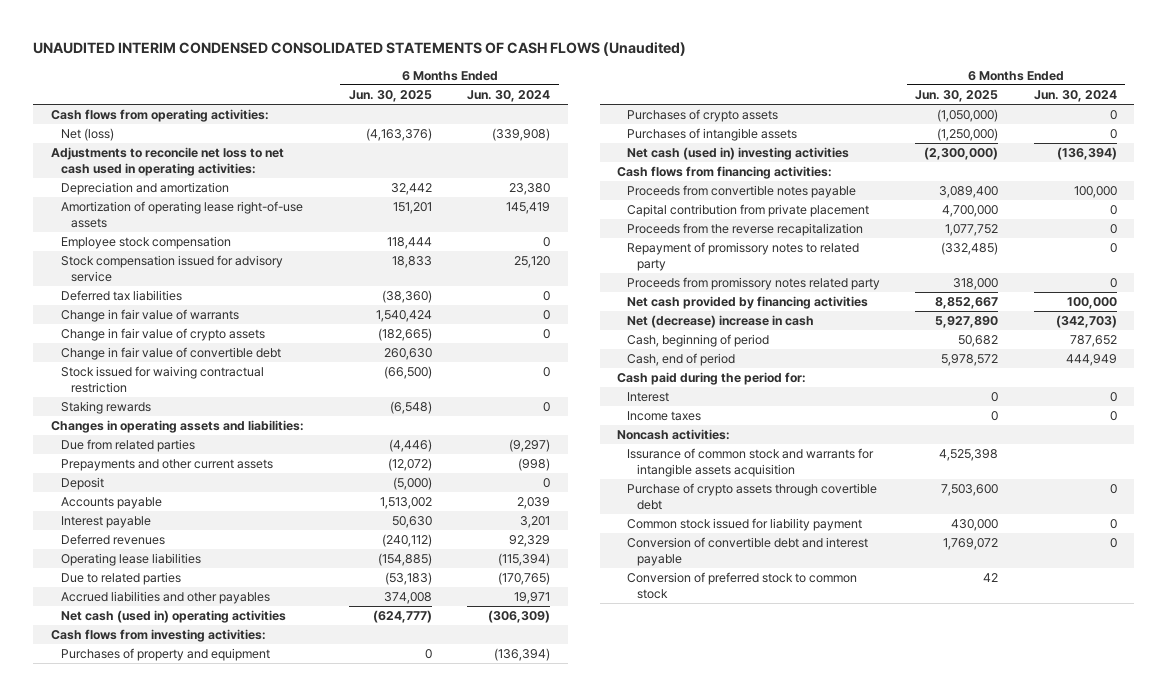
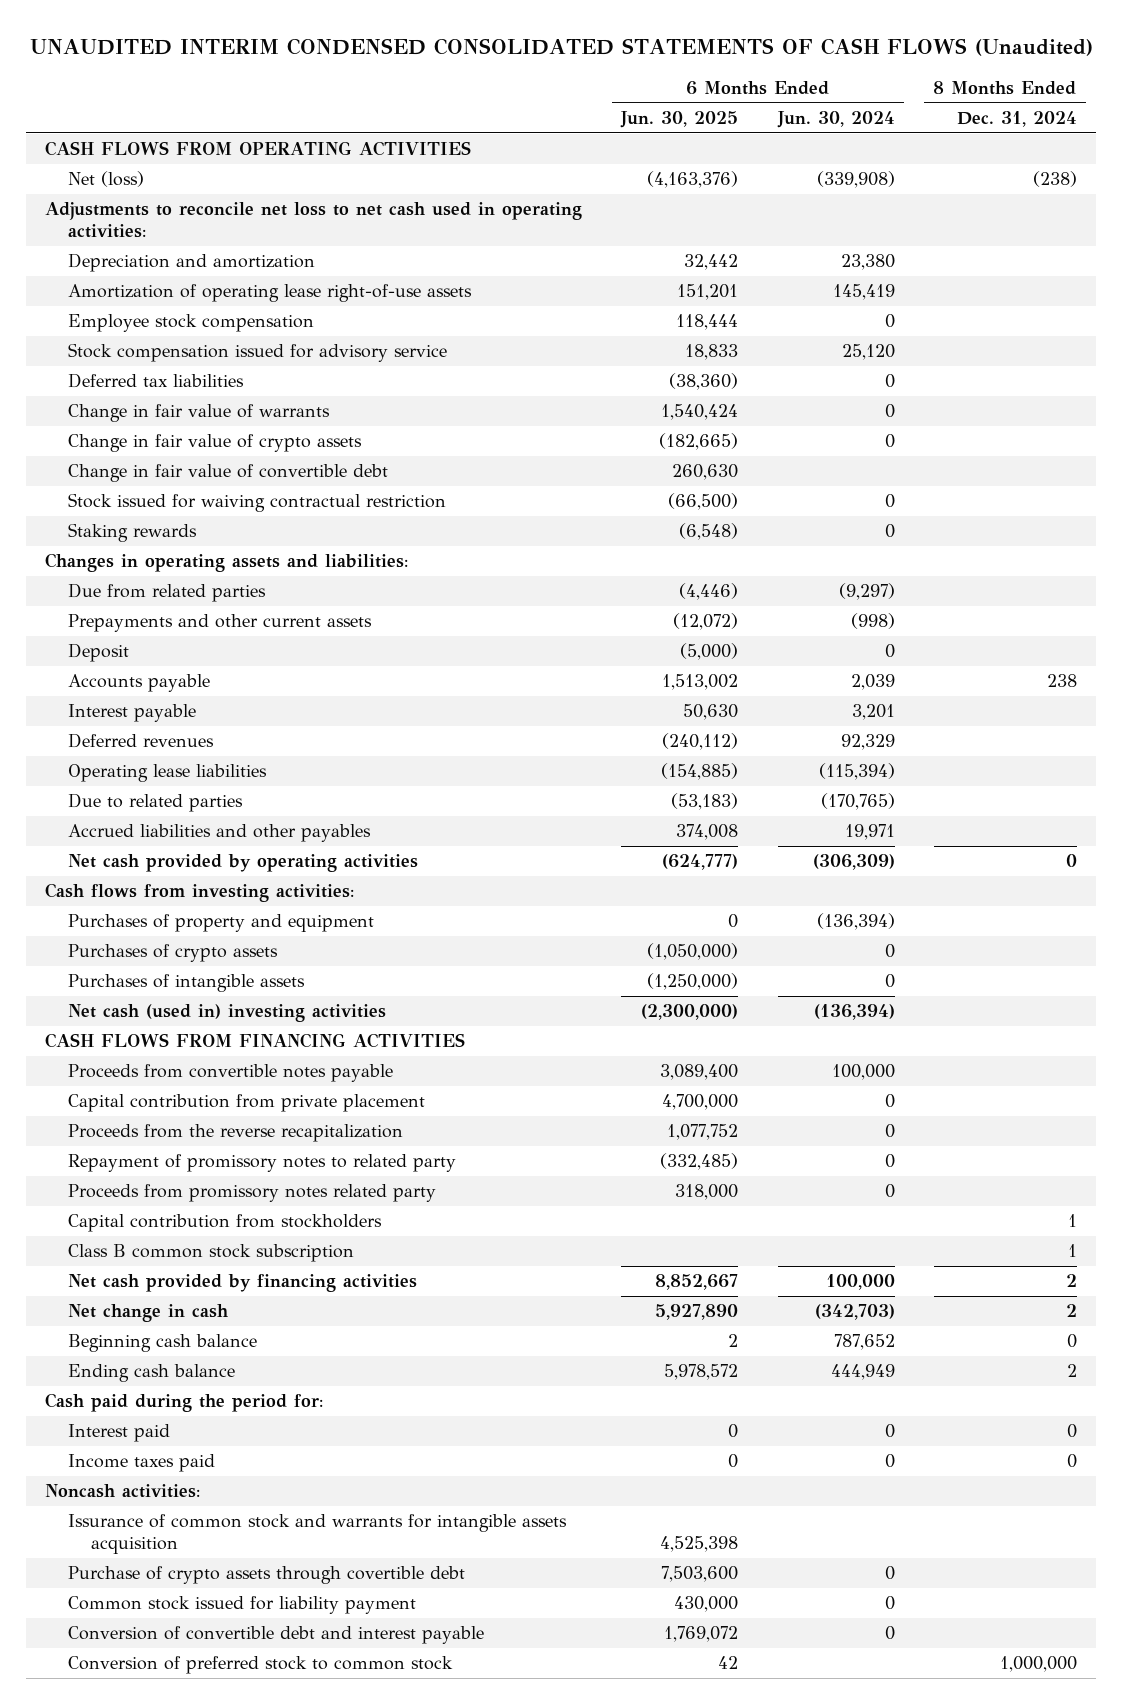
- | 6 Months Ended Jun. 30, 2025 | 6 Months Ended Jun. 30, 2024
+ | 6 Months Ended Jun. 30, 2025 | 6 Months Ended Jun. 30, 2024 | 8 Months Ended Dec. 31, 2024
- Cash flows from operating activities:
+ CASH FLOWS FROM OPERATING ACTIVITIES
- Net cash (used in) operating activities | (624,777) | (306,309)
+ Net cash provided by operating activities | (624,777) | (306,309) | 0
- Cash flows from financing activities:
+ CASH FLOWS FROM FINANCING ACTIVITIES
+ Capital contribution from stockholders | | | 1
+ Class B common stock subscription | | | 1
- Net (decrease) increase in cash | 5,927,890 | (342,703)
- Cash, beginning of period | 50,682 | 787,652
- Cash, end of period | 5,978,572 | 444,949
+ Net change in cash | 5,927,890 | (342,703) | 2
+ Beginning cash balance | 2 | 787,652 | 0
+ Ending cash balance | 5,978,572 | 444,949 | 2
- Interest | 0 | 0
- Income taxes | 0 | 0
+ Interest paid | 0 | 0 | 0
+ Income taxes paid | 0 | 0 | 0

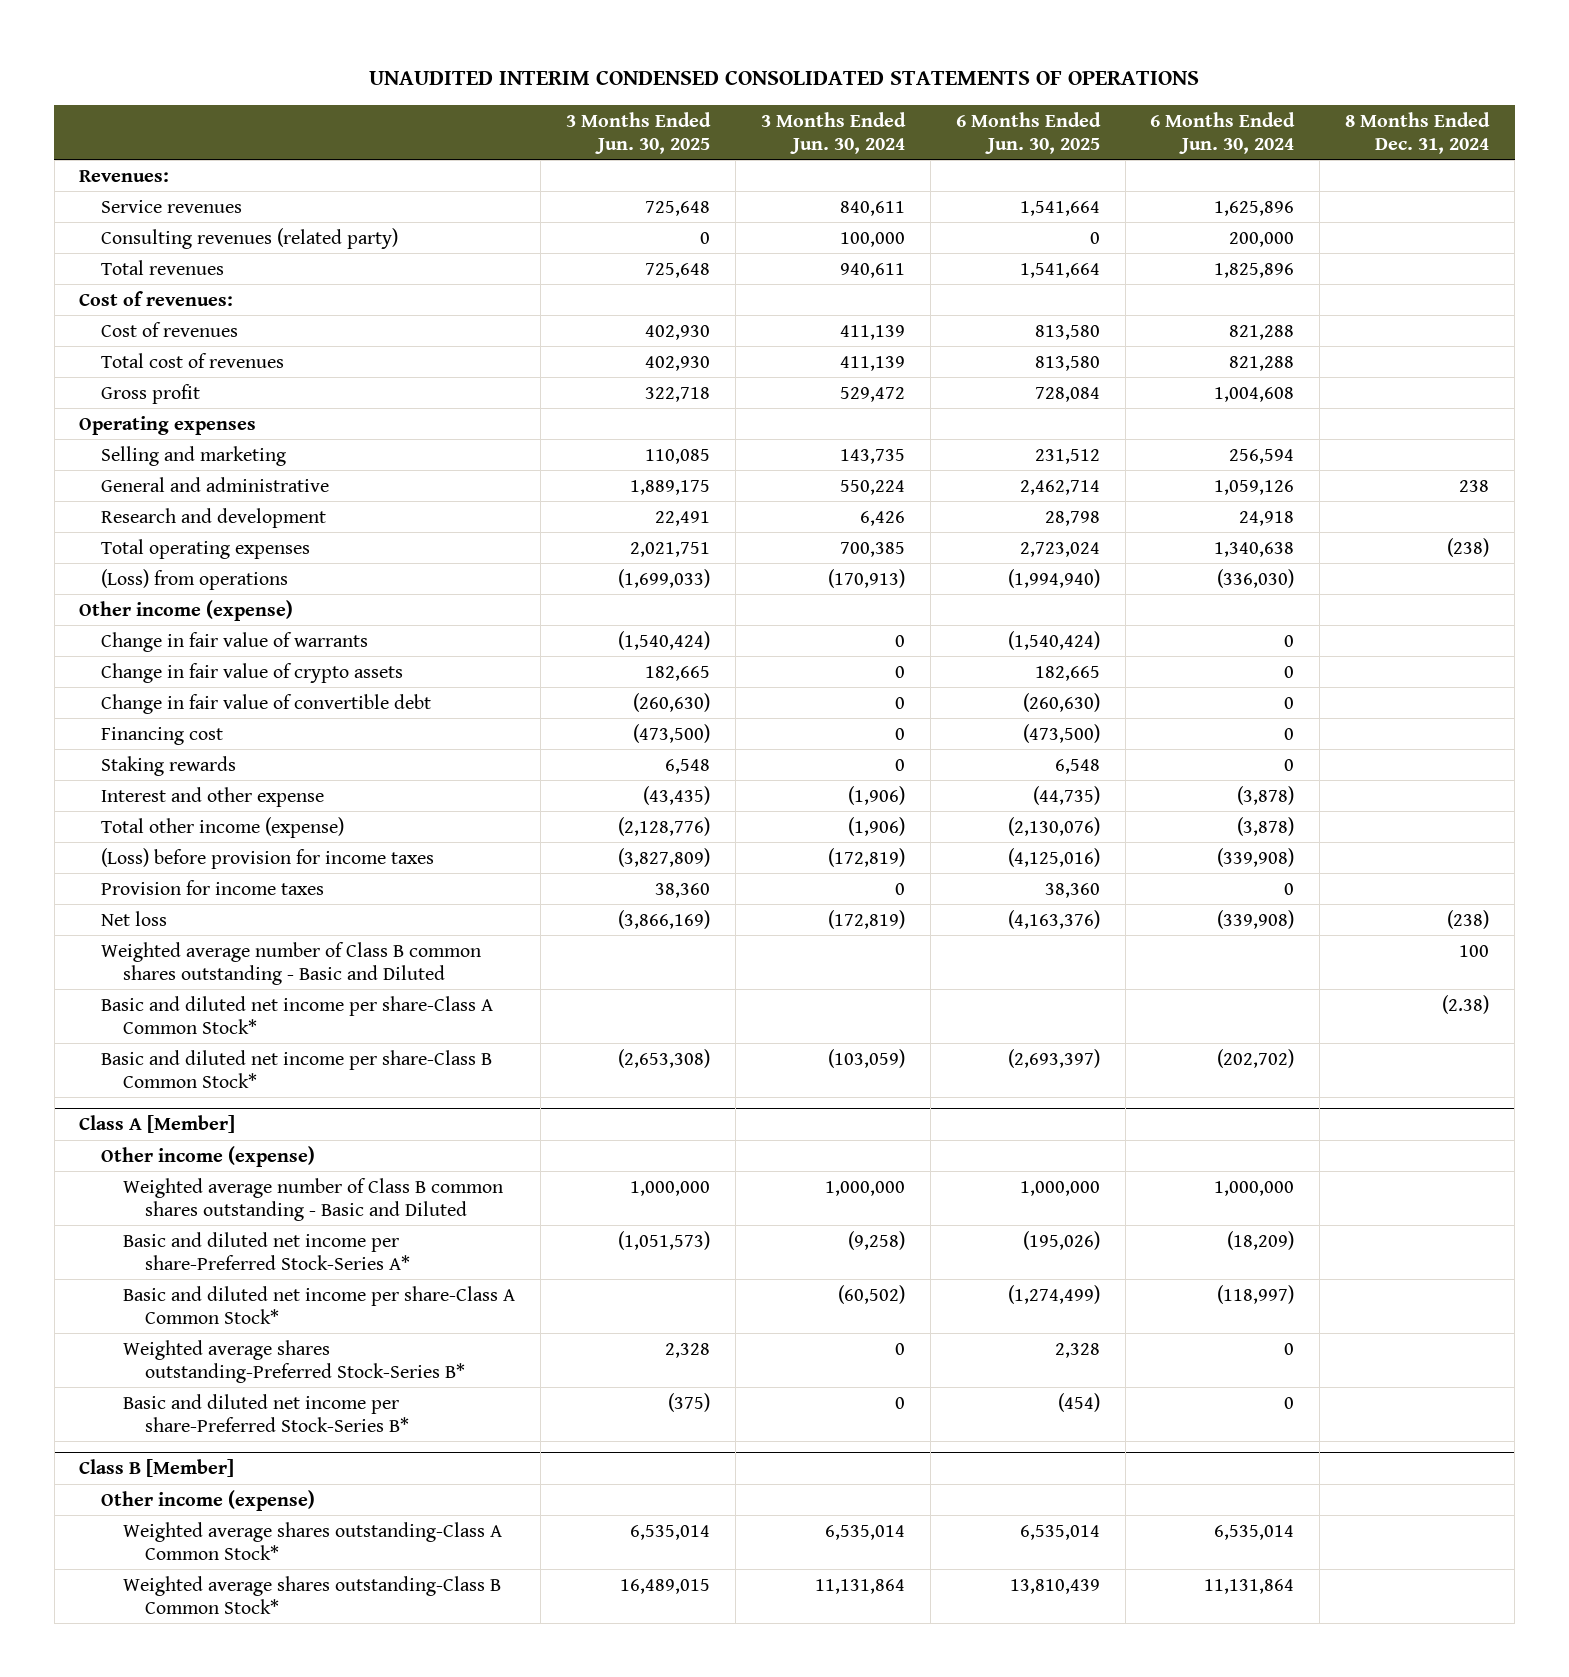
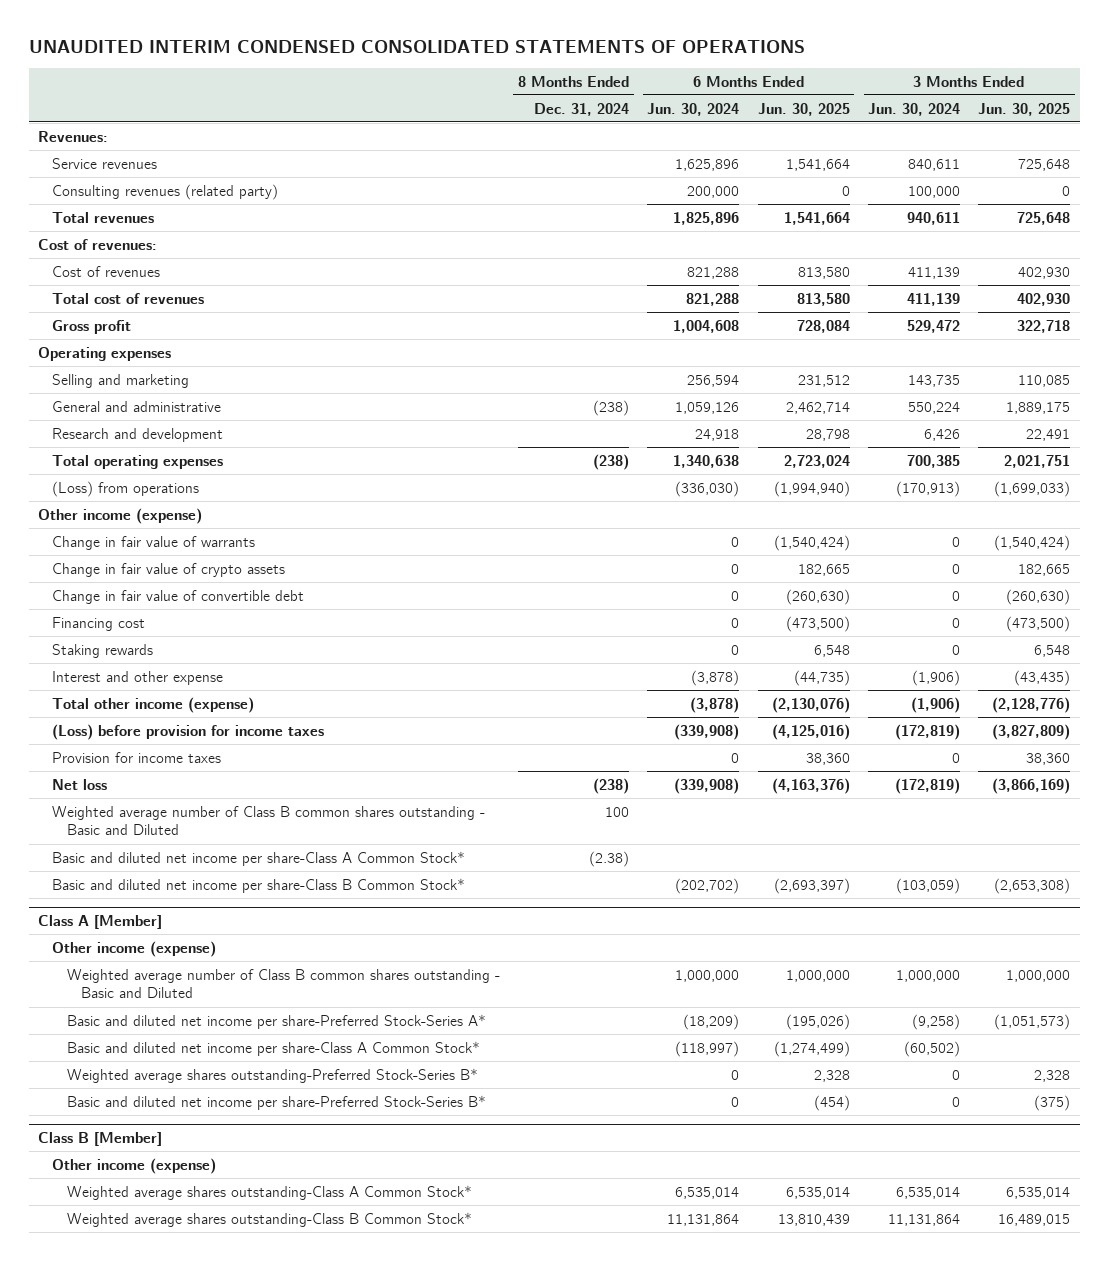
- | 3 Months Ended Jun. 30, 2025 | 3 Months Ended Jun. 30, 2024 | 6 Months Ended Jun. 30, 2025 | 6 Months Ended Jun. 30, 2024 | 8 Months Ended Dec. 31, 2024
+ | 8 Months Ended Dec. 31, 2024 | 6 Months Ended Jun. 30, 2024 | 6 Months Ended Jun. 30, 2025 | 3 Months Ended Jun. 30, 2024 | 3 Months Ended Jun. 30, 2025
- General and administrative | 1,889,175 | 550,224 | 2,462,714 | 1,059,126 | 238
+ General and administrative | (238) | 1,059,126 | 2,462,714 | 550,224 | 1,889,175

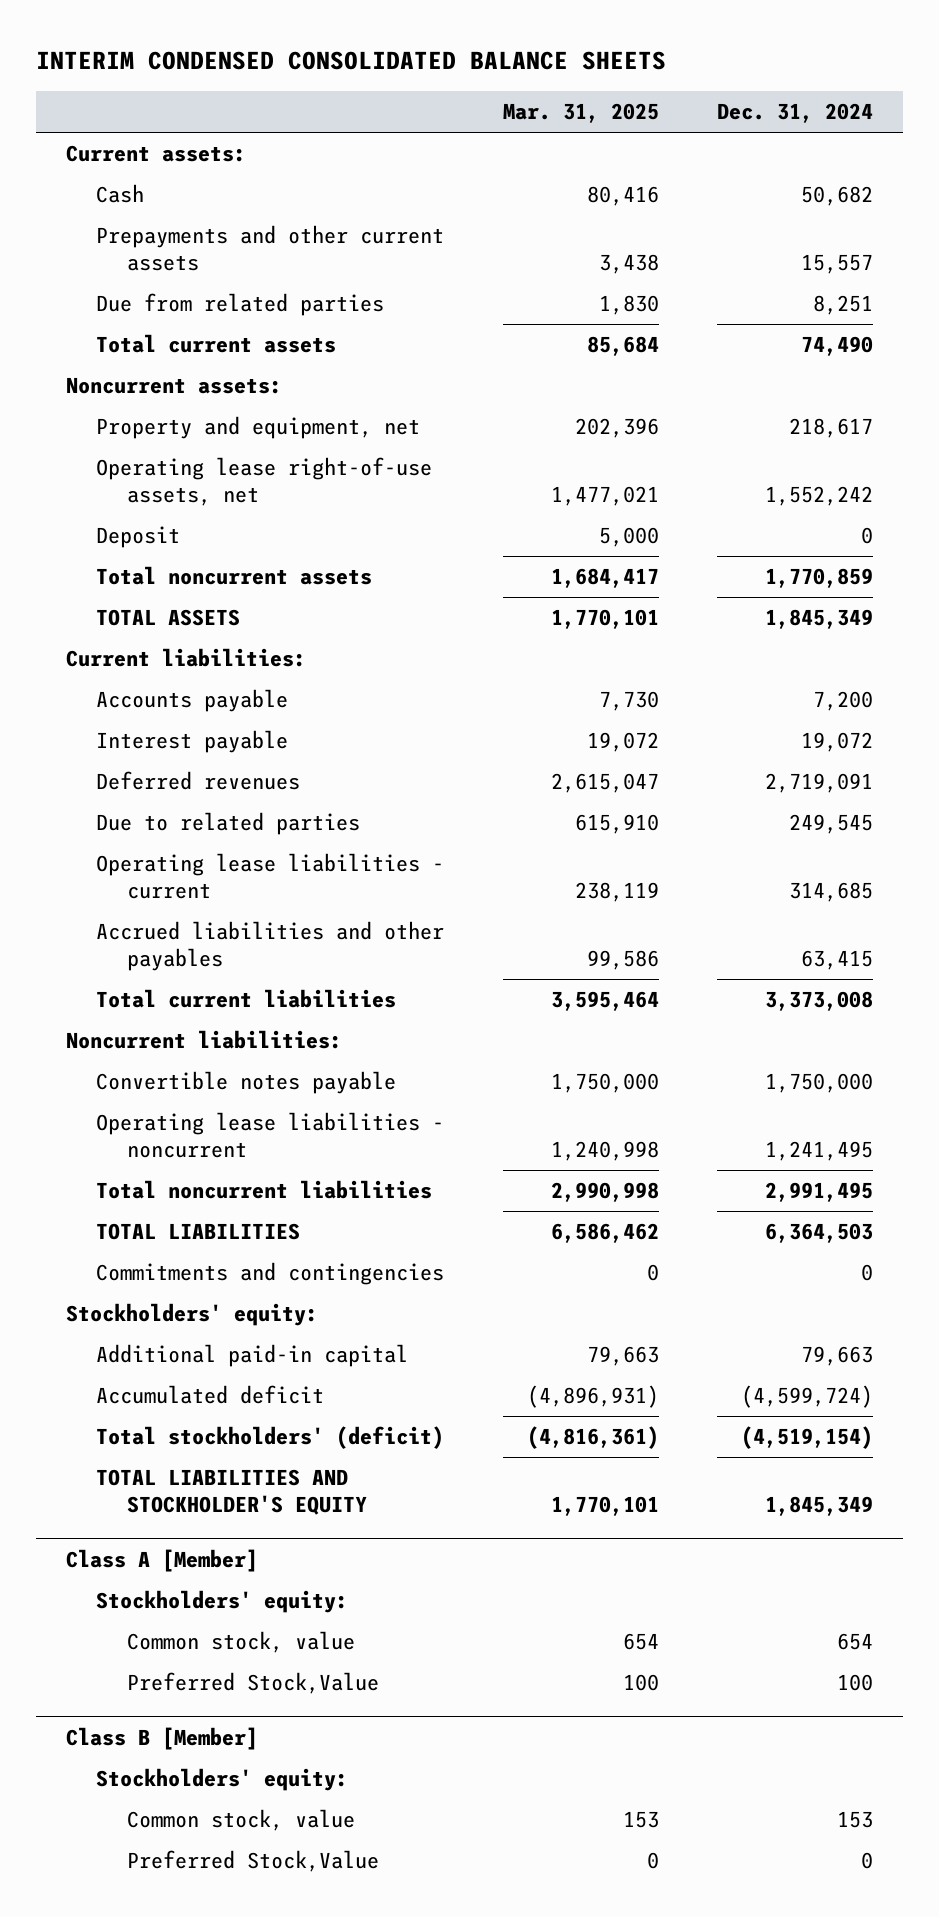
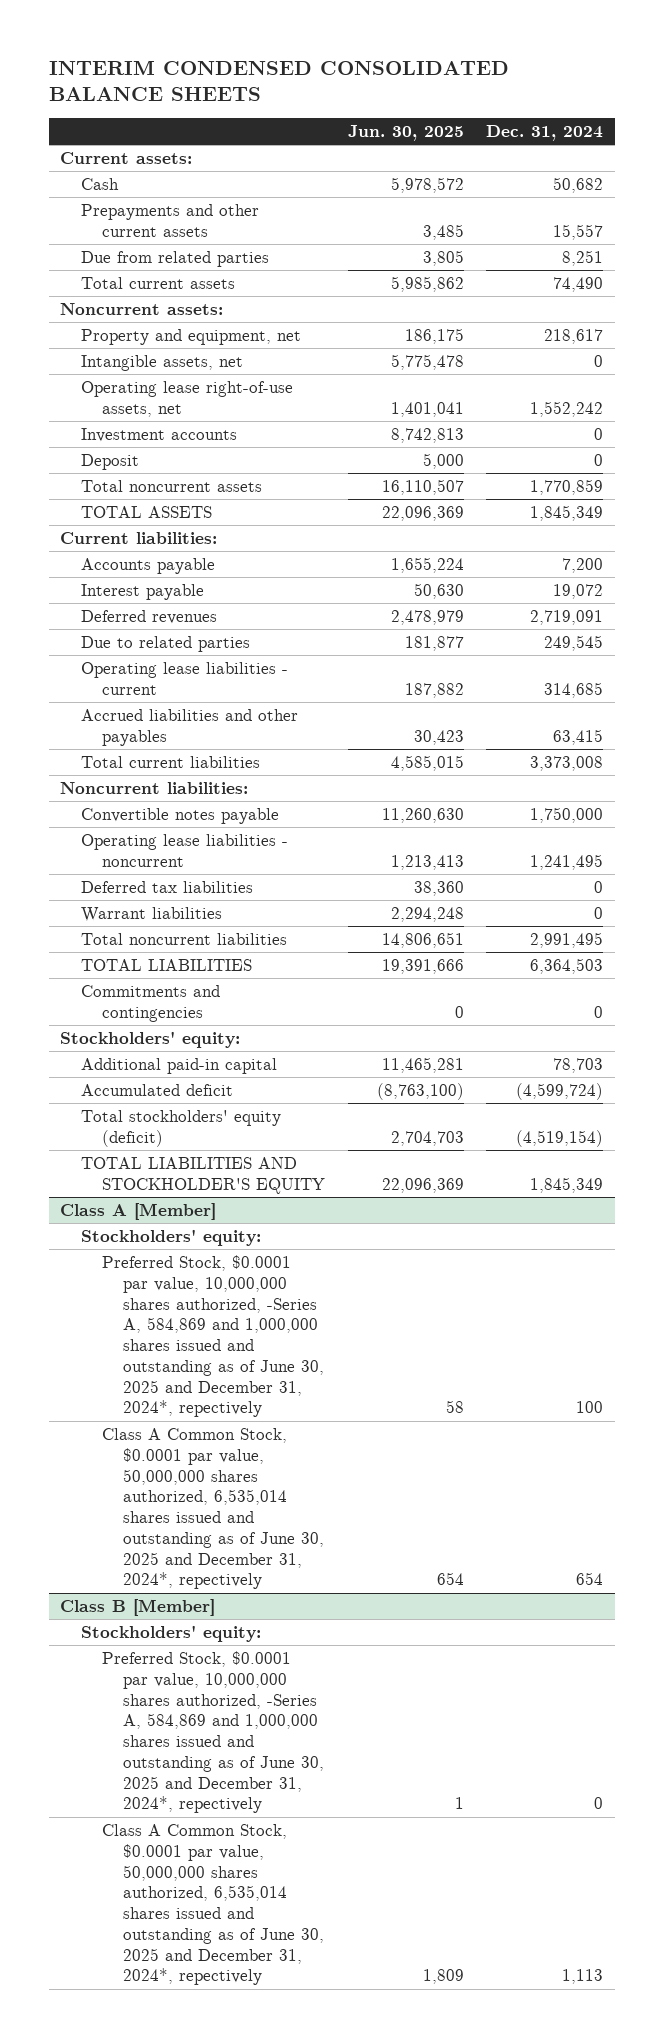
- | Mar. 31, 2025 | Dec. 31, 2024
+ | Jun. 30, 2025 | Dec. 31, 2024
+ Intangible assets, net | 5,775,478 | 0
+ Investment accounts | 8,742,813 | 0
+ Deferred tax liabilities | 38,360 | 0
+ Warrant liabilities | 2,294,248 | 0
- Additional paid-in capital | 79,663 | 79,663
+ Additional paid-in capital | 11,465,281 | 78,703
- Total stockholders' (deficit) | (4,816,361) | (4,519,154)
+ Total stockholders' equity (deficit) | 2,704,703 | (4,519,154)
@ Class A [Member]
- Common stock, value | 654 | 654
- Preferred Stock,Value | 100 | 100
+ Preferred Stock, $0.0001 par value, 10,000,000 shares authorized, -Series A, 584,869 and 1,000,000 shares issued and outstanding as of June 30, 2025 and December 31, 2024*, repectively | 58 | 100
+ Class A Common Stock, $0.0001 par value, 50,000,000 shares authorized, 6,535,014 shares issued and outstanding as of June 30, 2025 and December 31, 2024*, repectively | 654 | 654
@ Class B [Member]
- Common stock, value | 153 | 153
- Preferred Stock,Value | 0 | 0
+ Preferred Stock, $0.0001 par value, 10,000,000 shares authorized, -Series A, 584,869 and 1,000,000 shares issued and outstanding as of June 30, 2025 and December 31, 2024*, repectively | 1 | 0
+ Class A Common Stock, $0.0001 par value, 50,000,000 shares authorized, 6,535,014 shares issued and outstanding as of June 30, 2025 and December 31, 2024*, repectively | 1,809 | 1,113

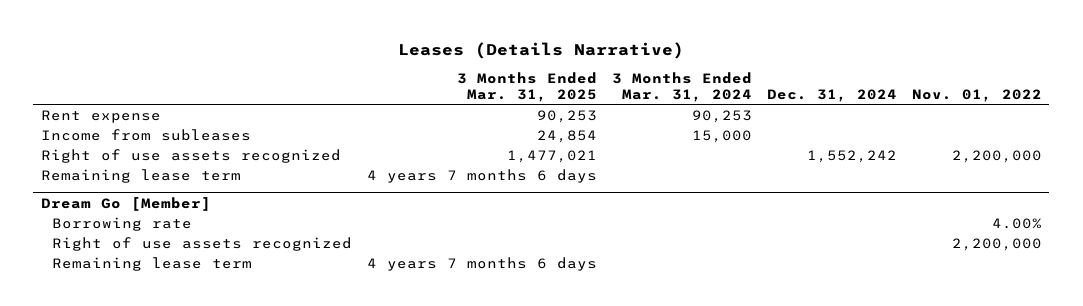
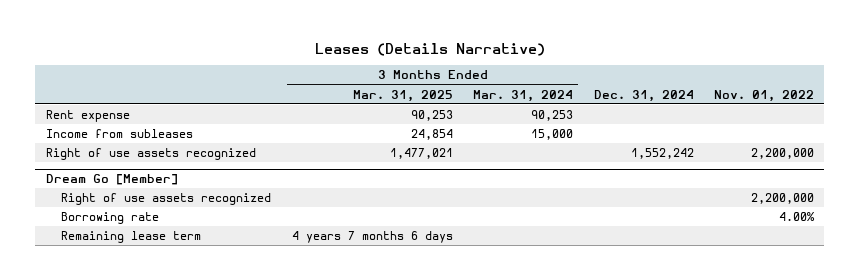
- Remaining lease term | 4 years 7 months 6 days | | |
@ Dream Go [Member]
moved down: Borrowing rate | | | | 4.00%

